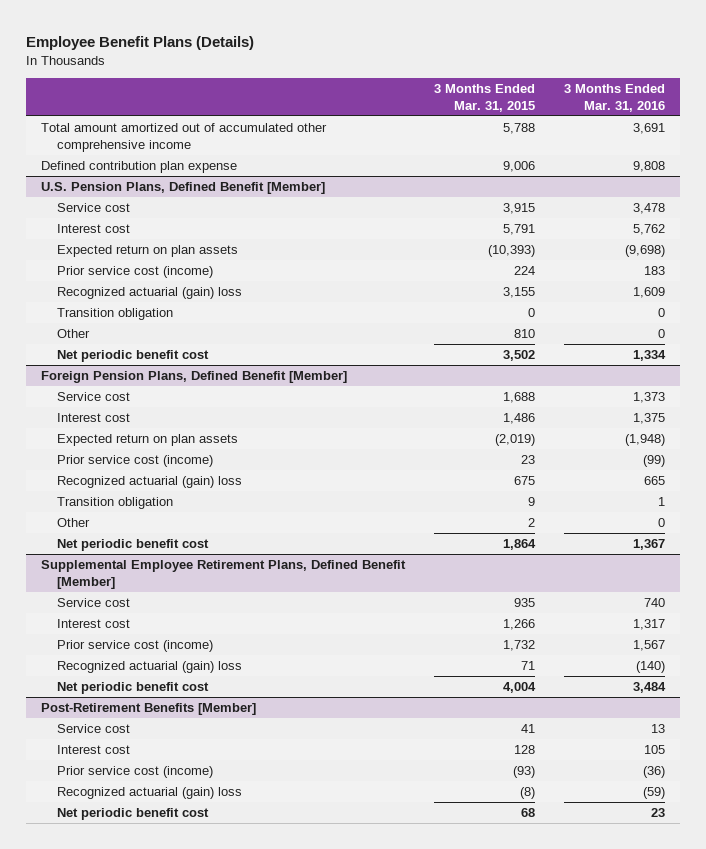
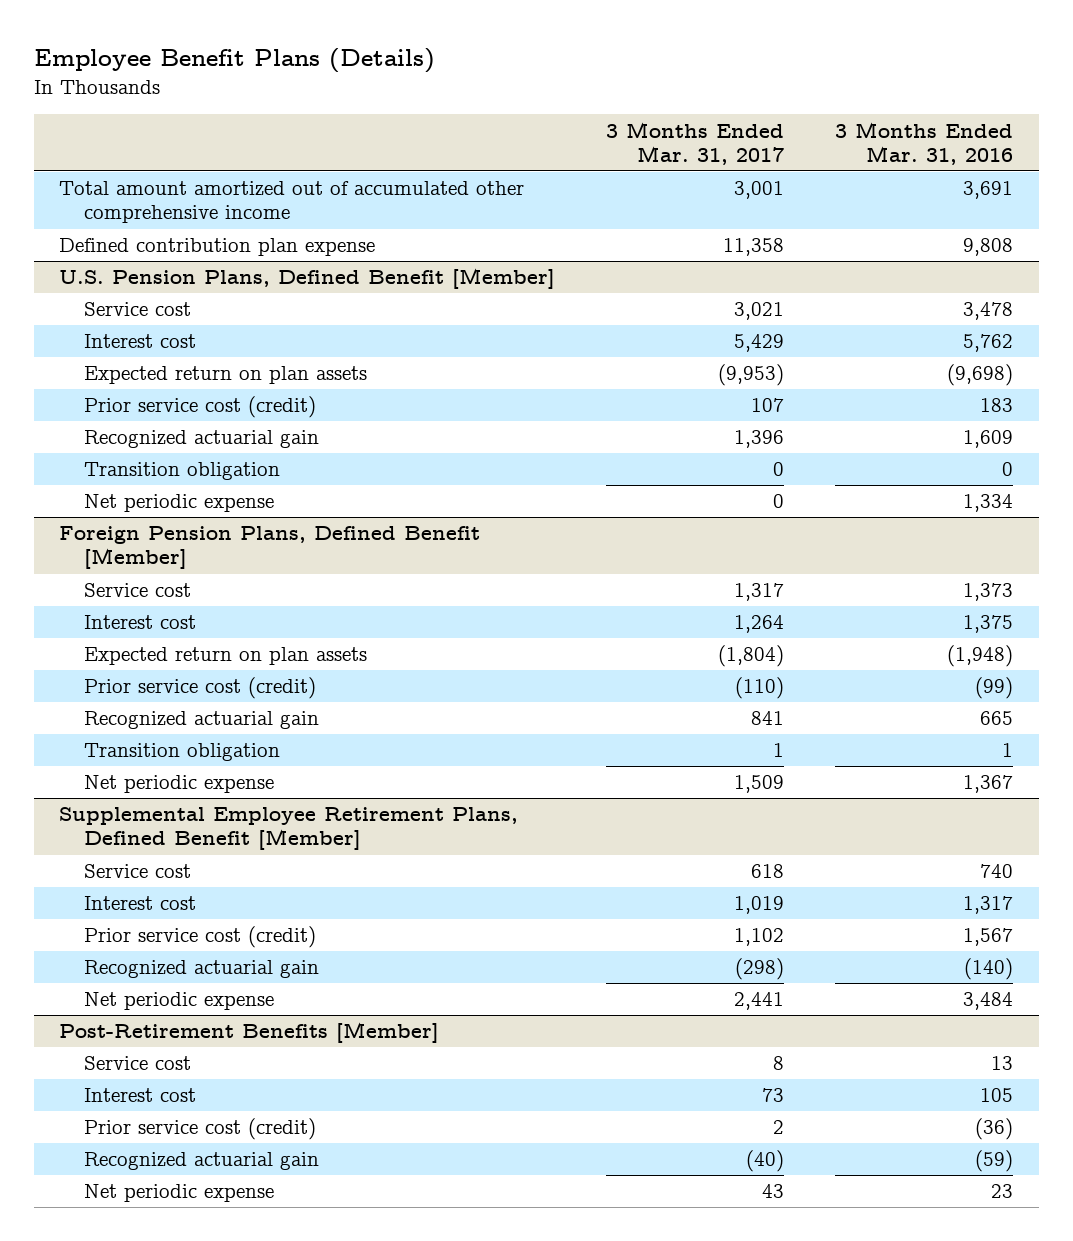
- | 3 Months Ended Mar. 31, 2015 | 3 Months Ended Mar. 31, 2016
+ | 3 Months Ended Mar. 31, 2017 | 3 Months Ended Mar. 31, 2016
@ U.S. Pension Plans, Defined Benefit [Member]
- Prior service cost (income) | 224 | 183
- Recognized actuarial (gain) loss | 3,155 | 1,609
+ Prior service cost (credit) | 107 | 183
+ Recognized actuarial gain | 1,396 | 1,609
- Other | 810 | 0
- Net periodic benefit cost | 3,502 | 1,334
+ Net periodic expense | 0 | 1,334
@ Foreign Pension Plans, Defined Benefit [Member]
- Prior service cost (income) | 23 | (99)
- Recognized actuarial (gain) loss | 675 | 665
+ Prior service cost (credit) | (110) | (99)
+ Recognized actuarial gain | 841 | 665
- Other | 2 | 0
- Net periodic benefit cost | 1,864 | 1,367
+ Net periodic expense | 1,509 | 1,367
@ Supplemental Employee Retirement Plans, Defined Benefit [Member]
- Prior service cost (income) | 1,732 | 1,567
- Recognized actuarial (gain) loss | 71 | (140)
- Net periodic benefit cost | 4,004 | 3,484
+ Prior service cost (credit) | 1,102 | 1,567
+ Recognized actuarial gain | (298) | (140)
+ Net periodic expense | 2,441 | 3,484
@ Post-Retirement Benefits [Member]
- Prior service cost (income) | (93) | (36)
- Recognized actuarial (gain) loss | (8) | (59)
- Net periodic benefit cost | 68 | 23
+ Prior service cost (credit) | 2 | (36)
+ Recognized actuarial gain | (40) | (59)
+ Net periodic expense | 43 | 23

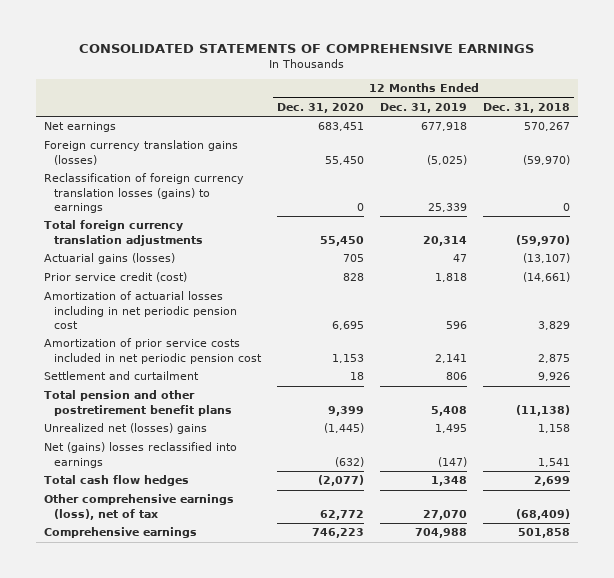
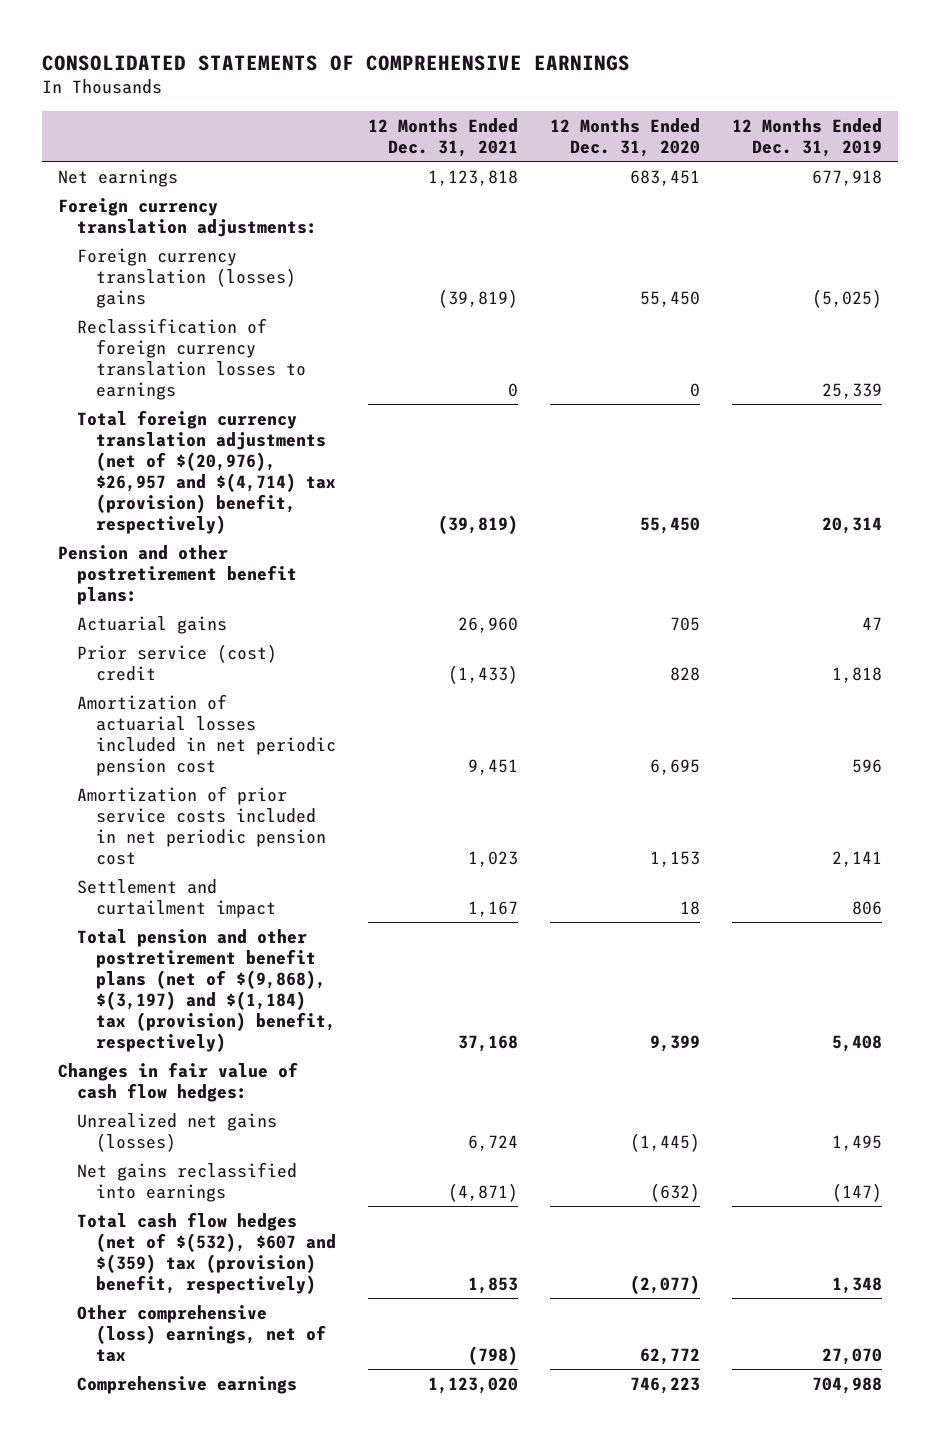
- | 12 Months Ended Dec. 31, 2020 | 12 Months Ended Dec. 31, 2019 | 12 Months Ended Dec. 31, 2018
+ | 12 Months Ended Dec. 31, 2021 | 12 Months Ended Dec. 31, 2020 | 12 Months Ended Dec. 31, 2019
- Foreign currency translation gains (losses) | 55,450 | (5,025) | (59,970)
- Reclassification of foreign currency translation losses (gains) to earnings | 0 | 25,339 | 0
- Total foreign currency translation adjustments | 55,450 | 20,314 | (59,970)
- Actuarial gains (losses) | 705 | 47 | (13,107)
- Prior service credit (cost) | 828 | 1,818 | (14,661)
- Amortization of actuarial losses including in net periodic pension cost | 6,695 | 596 | 3,829
+ Foreign currency translation adjustments:
+ Foreign currency translation (losses) gains | (39,819) | 55,450 | (5,025)
+ Reclassification of foreign currency translation losses to earnings | 0 | 0 | 25,339
+ Total foreign currency translation adjustments (net of $(20,976), $26,957 and $(4,714) tax (provision) benefit, respectively) | (39,819) | 55,450 | 20,314
+ Pension and other postretirement benefit plans:
+ Actuarial gains | 26,960 | 705 | 47
+ Prior service (cost) credit | (1,433) | 828 | 1,818
+ Amortization of actuarial losses included in net periodic pension cost | 9,451 | 6,695 | 596
- Settlement and curtailment | 18 | 806 | 9,926
- Total pension and other postretirement benefit plans | 9,399 | 5,408 | (11,138)
- Unrealized net (losses) gains | (1,445) | 1,495 | 1,158
- Net (gains) losses reclassified into earnings | (632) | (147) | 1,541
- Total cash flow hedges | (2,077) | 1,348 | 2,699
- Other comprehensive earnings (loss), net of tax | 62,772 | 27,070 | (68,409)
+ Settlement and curtailment impact | 1,167 | 18 | 806
+ Total pension and other postretirement benefit plans (net of $(9,868), $(3,197) and $(1,184) tax (provision) benefit, respectively) | 37,168 | 9,399 | 5,408
+ Changes in fair value of cash flow hedges:
+ Unrealized net gains (losses) | 6,724 | (1,445) | 1,495
+ Net gains reclassified into earnings | (4,871) | (632) | (147)
+ Total cash flow hedges (net of $(532), $607 and $(359) tax (provision) benefit, respectively) | 1,853 | (2,077) | 1,348
+ Other comprehensive (loss) earnings, net of tax | (798) | 62,772 | 27,070

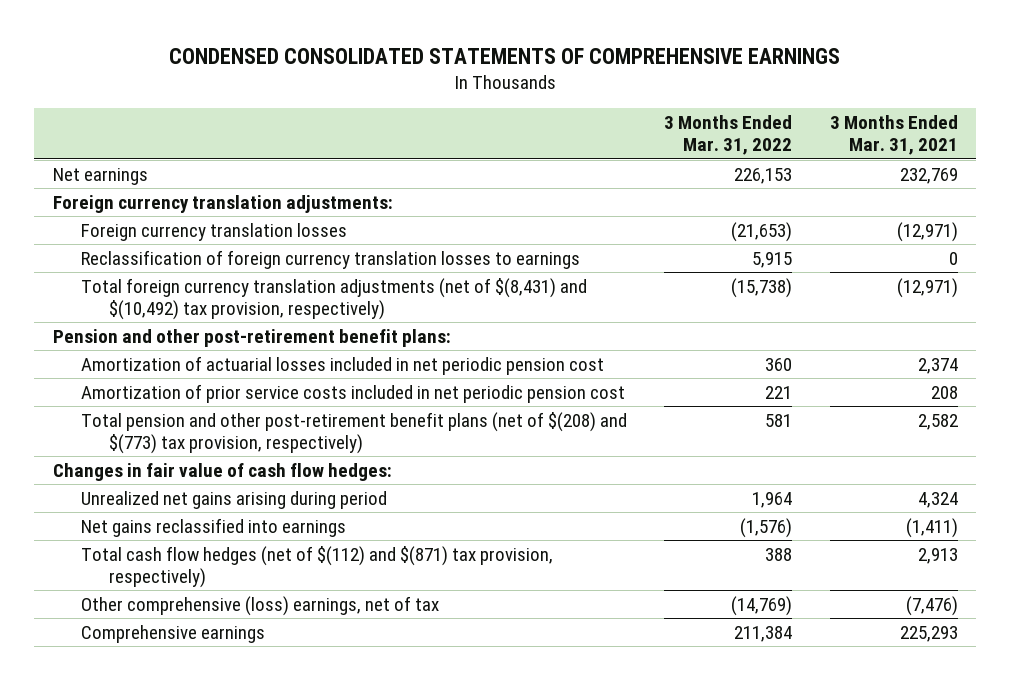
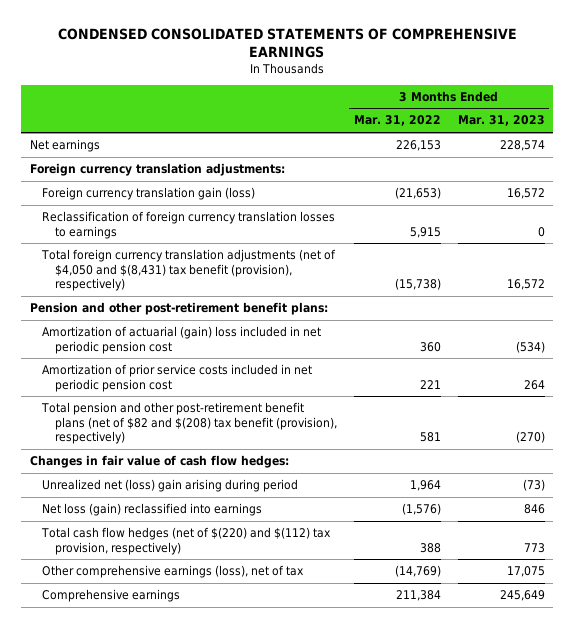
- | 3 Months Ended Mar. 31, 2022 | 3 Months Ended Mar. 31, 2021
+ | 3 Months Ended Mar. 31, 2022 | 3 Months Ended Mar. 31, 2023
- Foreign currency translation losses | (21,653) | (12,971)
+ Foreign currency translation gain (loss) | (21,653) | 16,572
- Total foreign currency translation adjustments (net of $(8,431) and $(10,492) tax provision, respectively) | (15,738) | (12,971)
+ Total foreign currency translation adjustments (net of $4,050 and $(8,431) tax benefit (provision), respectively) | (15,738) | 16,572
- Amortization of actuarial losses included in net periodic pension cost | 360 | 2,374
+ Amortization of actuarial (gain) loss included in net periodic pension cost | 360 | (534)
- Total pension and other post-retirement benefit plans (net of $(208) and $(773) tax provision, respectively) | 581 | 2,582
+ Total pension and other post-retirement benefit plans (net of $82 and $(208) tax benefit (provision), respectively) | 581 | (270)
- Unrealized net gains arising during period | 1,964 | 4,324
- Net gains reclassified into earnings | (1,576) | (1,411)
- Total cash flow hedges (net of $(112) and $(871) tax provision, respectively) | 388 | 2,913
- Other comprehensive (loss) earnings, net of tax | (14,769) | (7,476)
+ Unrealized net (loss) gain arising during period | 1,964 | (73)
+ Net loss (gain) reclassified into earnings | (1,576) | 846
+ Total cash flow hedges (net of $(220) and $(112) tax provision, respectively) | 388 | 773
+ Other comprehensive earnings (loss), net of tax | (14,769) | 17,075

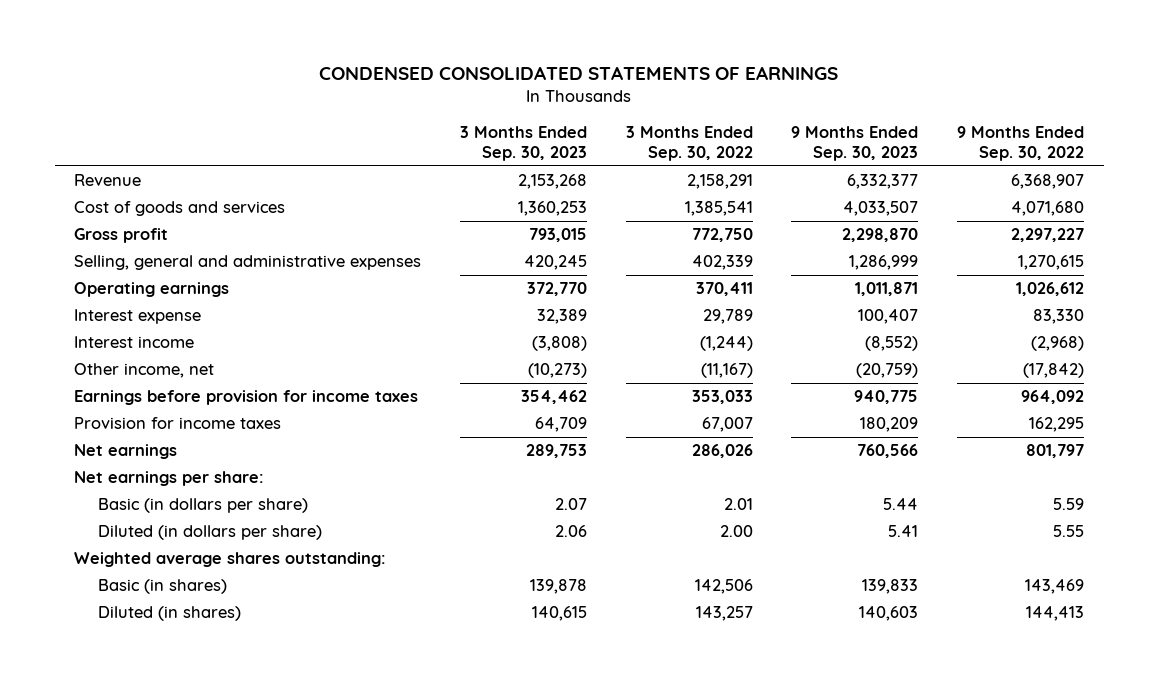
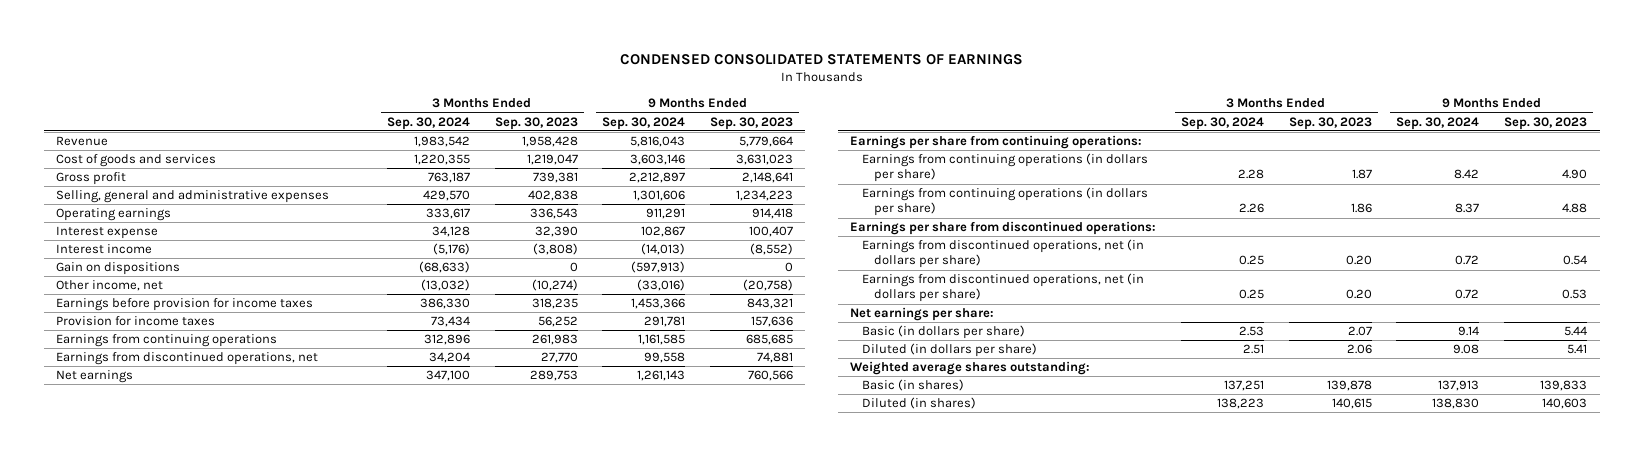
- | 3 Months Ended Sep. 30, 2023 | 3 Months Ended Sep. 30, 2022 | 9 Months Ended Sep. 30, 2023 | 9 Months Ended Sep. 30, 2022
+ | 3 Months Ended Sep. 30, 2024 | 3 Months Ended Sep. 30, 2023 | 9 Months Ended Sep. 30, 2024 | 9 Months Ended Sep. 30, 2023
- Revenue | 2,153,268 | 2,158,291 | 6,332,377 | 6,368,907
- Cost of goods and services | 1,360,253 | 1,385,541 | 4,033,507 | 4,071,680
- Gross profit | 793,015 | 772,750 | 2,298,870 | 2,297,227
- Selling, general and administrative expenses | 420,245 | 402,339 | 1,286,999 | 1,270,615
- Operating earnings | 372,770 | 370,411 | 1,011,871 | 1,026,612
- Interest expense | 32,389 | 29,789 | 100,407 | 83,330
+ Revenue | 1,983,542 | 1,958,428 | 5,816,043 | 5,779,664
+ Cost of goods and services | 1,220,355 | 1,219,047 | 3,603,146 | 3,631,023
+ Gross profit | 763,187 | 739,381 | 2,212,897 | 2,148,641
+ Selling, general and administrative expenses | 429,570 | 402,838 | 1,301,606 | 1,234,223
+ Operating earnings | 333,617 | 336,543 | 911,291 | 914,418
+ Interest expense | 34,128 | 32,390 | 102,867 | 100,407
- Other income, net | (10,273) | (11,167) | (20,759) | (17,842)
- Earnings before provision for income taxes | 354,462 | 353,033 | 940,775 | 964,092
- Provision for income taxes | 64,709 | 67,007 | 180,209 | 162,295
+ Gain on dispositions | (68,633) | 0 | (597,913) | 0
+ Other income, net | (13,032) | (10,274) | (33,016) | (20,758)
+ Earnings before provision for income taxes | 386,330 | 318,235 | 1,453,366 | 843,321
+ Provision for income taxes | 73,434 | 56,252 | 291,781 | 157,636
+ Earnings from continuing operations | 312,896 | 261,983 | 1,161,585 | 685,685
+ Earnings from discontinued operations, net | 34,204 | 27,770 | 99,558 | 74,881
+ Earnings per share from continuing operations:
+ Earnings from continuing operations (in dollars per share) | 2.28 | 1.87 | 8.42 | 4.90
+ Earnings from continuing operations (in dollars per share) | 2.26 | 1.86 | 8.37 | 4.88
+ Earnings per share from discontinued operations:
+ Earnings from discontinued operations, net (in dollars per share) | 0.25 | 0.20 | 0.72 | 0.54
+ Earnings from discontinued operations, net (in dollars per share) | 0.25 | 0.20 | 0.72 | 0.53

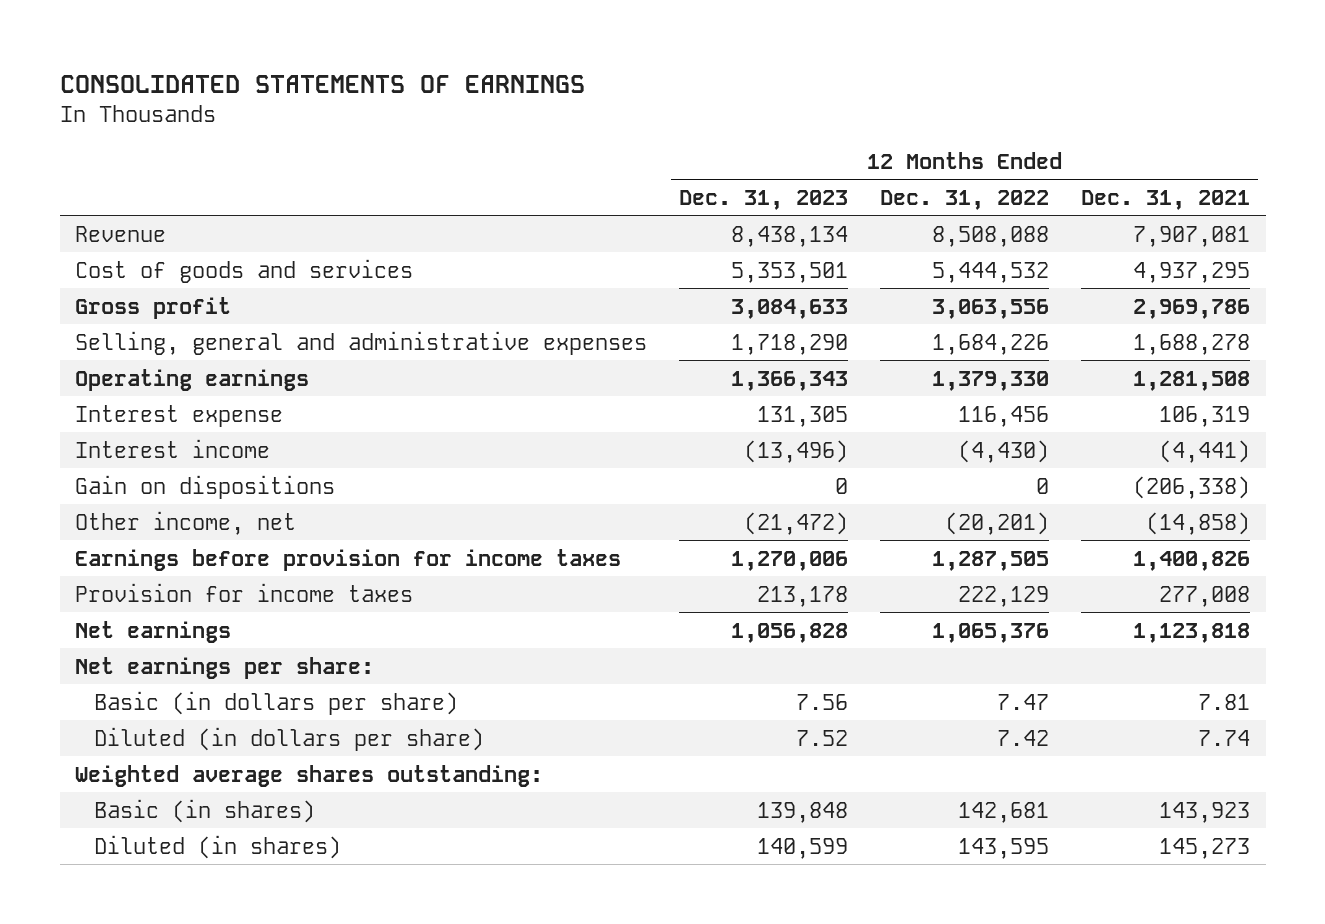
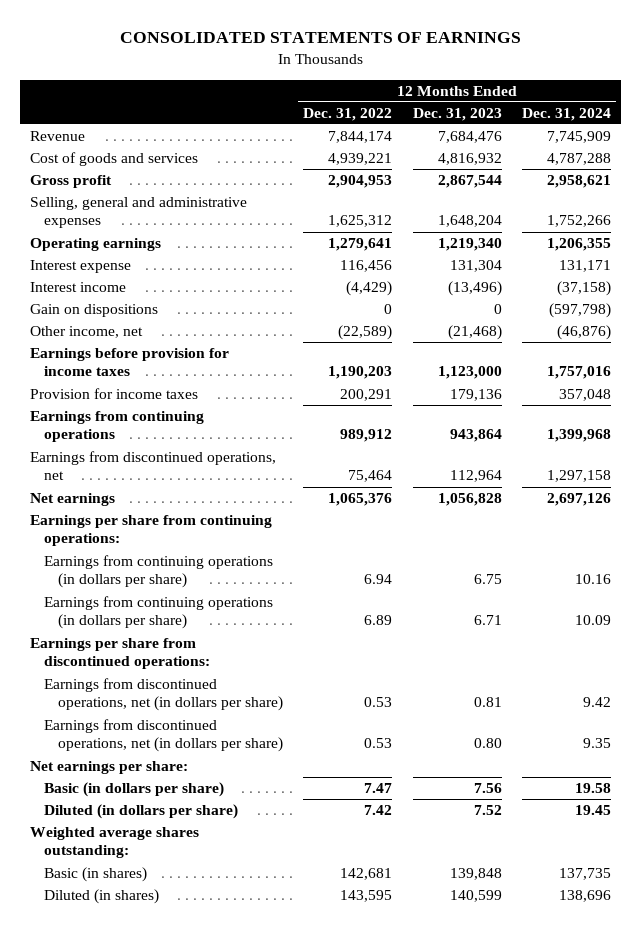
- | 12 Months Ended Dec. 31, 2023 | 12 Months Ended Dec. 31, 2022 | 12 Months Ended Dec. 31, 2021
+ | 12 Months Ended Dec. 31, 2022 | 12 Months Ended Dec. 31, 2023 | 12 Months Ended Dec. 31, 2024
- Revenue | 8,438,134 | 8,508,088 | 7,907,081
- Cost of goods and services | 5,353,501 | 5,444,532 | 4,937,295
- Gross profit | 3,084,633 | 3,063,556 | 2,969,786
- Selling, general and administrative expenses | 1,718,290 | 1,684,226 | 1,688,278
- Operating earnings | 1,366,343 | 1,379,330 | 1,281,508
- Interest expense | 131,305 | 116,456 | 106,319
- Interest income | (13,496) | (4,430) | (4,441)
+ Revenue | 7,844,174 | 7,684,476 | 7,745,909
+ Cost of goods and services | 4,939,221 | 4,816,932 | 4,787,288
+ Gross profit | 2,904,953 | 2,867,544 | 2,958,621
+ Selling, general and administrative expenses | 1,625,312 | 1,648,204 | 1,752,266
+ Operating earnings | 1,279,641 | 1,219,340 | 1,206,355
+ Interest expense | 116,456 | 131,304 | 131,171
+ Interest income | (4,429) | (13,496) | (37,158)
- Other income, net | (21,472) | (20,201) | (14,858)
- Earnings before provision for income taxes | 1,270,006 | 1,287,505 | 1,400,826
- Provision for income taxes | 213,178 | 222,129 | 277,008
+ Other income, net | (22,589) | (21,468) | (46,876)
+ Earnings before provision for income taxes | 1,190,203 | 1,123,000 | 1,757,016
+ Provision for income taxes | 200,291 | 179,136 | 357,048
+ Earnings from continuing operations | 989,912 | 943,864 | 1,399,968
+ Earnings from discontinued operations, net | 75,464 | 112,964 | 1,297,158
+ Earnings per share from continuing operations:
+ Earnings from continuing operations (in dollars per share) | 6.94 | 6.75 | 10.16
+ Earnings from continuing operations (in dollars per share) | 6.89 | 6.71 | 10.09
+ Earnings per share from discontinued operations:
+ Earnings from discontinued operations, net (in dollars per share) | 0.53 | 0.81 | 9.42
+ Earnings from discontinued operations, net (in dollars per share) | 0.53 | 0.80 | 9.35

